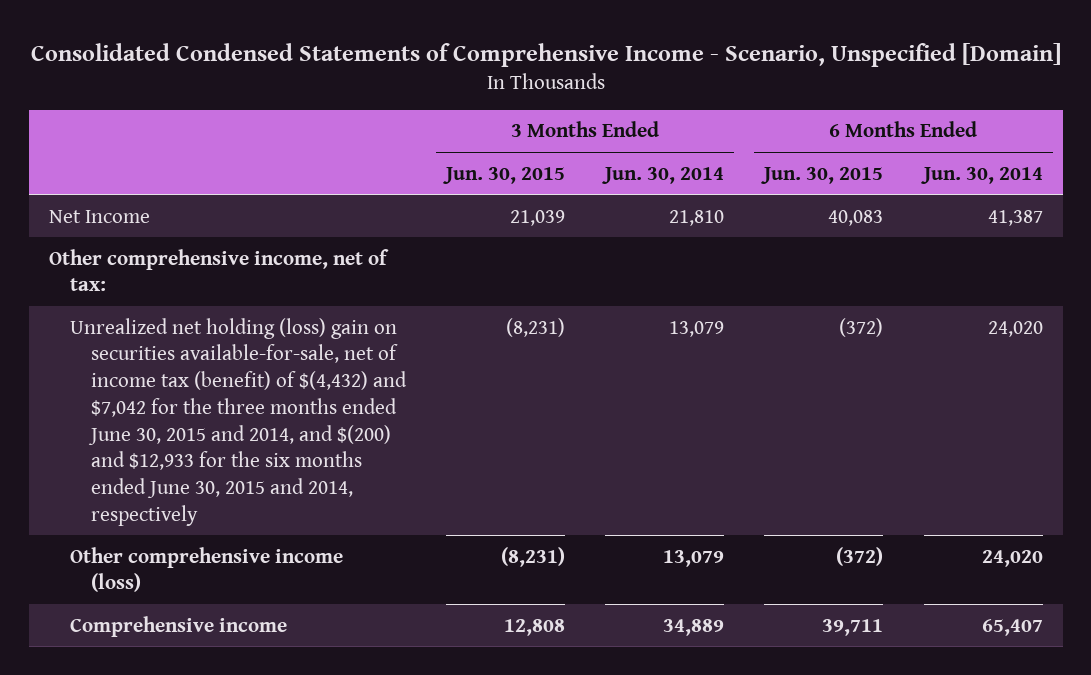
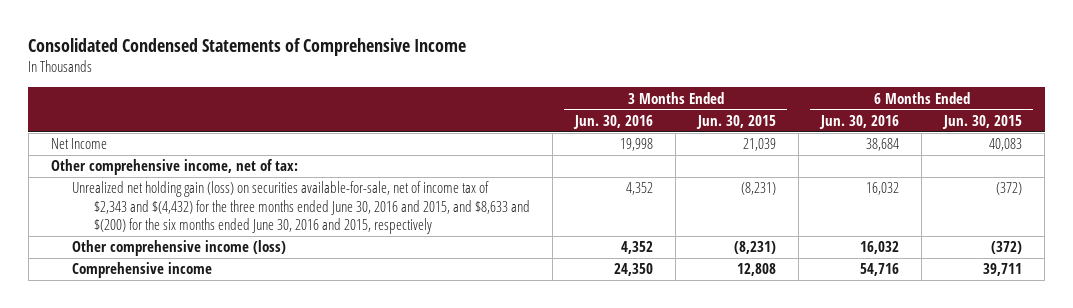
- Consolidated Condensed Statements of Comprehensive Income - Scenario, Unspecified [Domain]
+ Consolidated Condensed Statements of Comprehensive Income
- | 3 Months Ended Jun. 30, 2015 | 3 Months Ended Jun. 30, 2014 | 6 Months Ended Jun. 30, 2015 | 6 Months Ended Jun. 30, 2014
+ | 3 Months Ended Jun. 30, 2016 | 3 Months Ended Jun. 30, 2015 | 6 Months Ended Jun. 30, 2016 | 6 Months Ended Jun. 30, 2015
- Unrealized net holding (loss) gain on securities available-for-sale, net of income tax (benefit) of $(4,432) and $7,042 for the three months ended June 30, 2015 and 2014, and $(200) and $12,933 for the six months ended June 30, 2015 and 2014, respectively | (8,231) | 13,079 | (372) | 24,020
+ Unrealized net holding gain (loss) on securities available-for-sale, net of income tax of $2,343 and $(4,432) for the three months ended June 30, 2016 and 2015, and $8,633 and $(200) for the six months ended June 30, 2016 and 2015, respectively | 4,352 | (8,231) | 16,032 | (372)

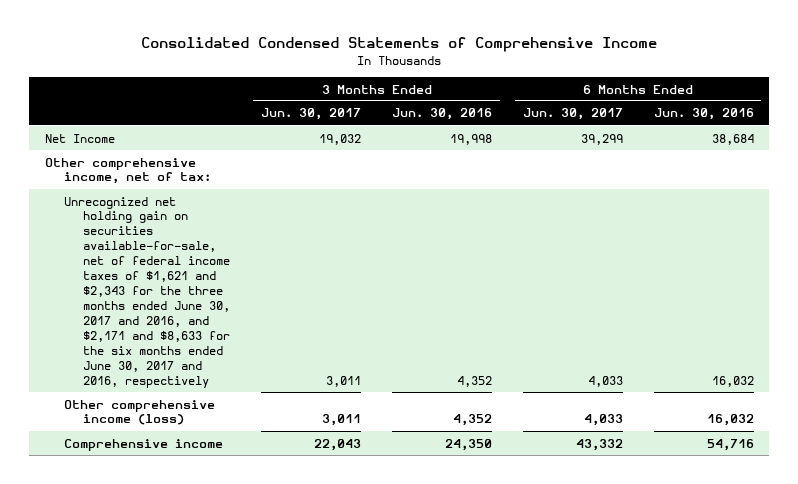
- | 3 Months Ended Jun. 30, 2016 | 3 Months Ended Jun. 30, 2015 | 6 Months Ended Jun. 30, 2016 | 6 Months Ended Jun. 30, 2015
+ | 3 Months Ended Jun. 30, 2017 | 3 Months Ended Jun. 30, 2016 | 6 Months Ended Jun. 30, 2017 | 6 Months Ended Jun. 30, 2016
- Unrealized net holding gain (loss) on securities available-for-sale, net of income tax of $2,343 and $(4,432) for the three months ended June 30, 2016 and 2015, and $8,633 and $(200) for the six months ended June 30, 2016 and 2015, respectively | 4,352 | (8,231) | 16,032 | (372)
+ Unrecognized net holding gain on securities available-for-sale, net of federal income taxes of $1,621 and $2,343 for the three months ended June 30, 2017 and 2016, and $2,171 and $8,633 for the six months ended June 30, 2017 and 2016, respectively | 3,011 | 4,352 | 4,033 | 16,032

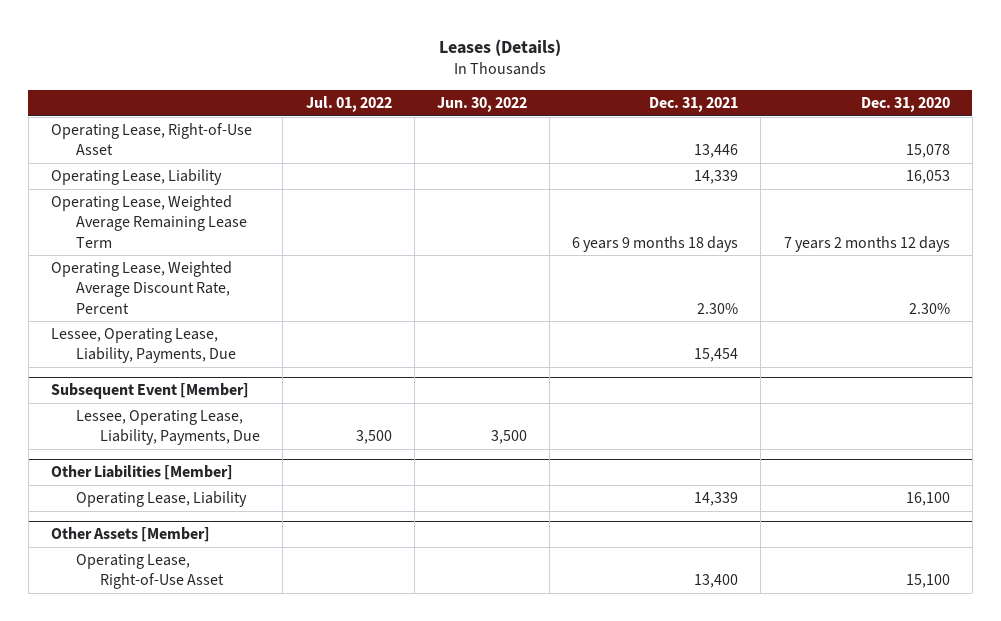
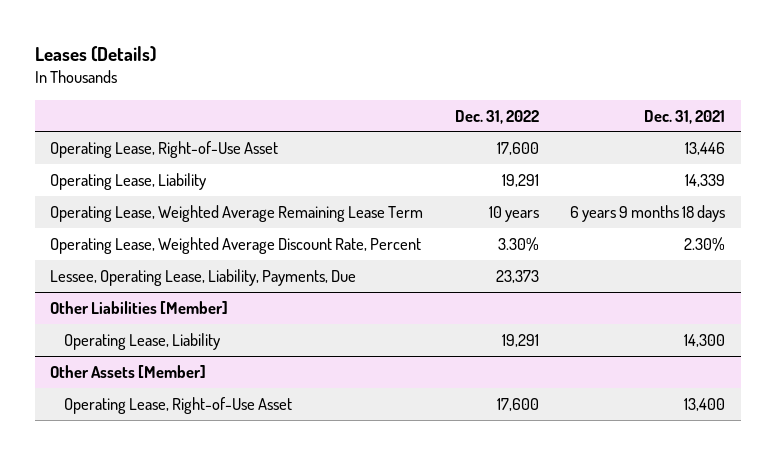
- | Jul. 01, 2022 | Jun. 30, 2022 | Dec. 31, 2021 | Dec. 31, 2020
+ | Dec. 31, 2022 | Dec. 31, 2021
- Lessee, Operating Lease, Liability, Payments, Due | | | 15,454 |
- Subsequent Event [Member]
@ Other Liabilities [Member]
- Operating Lease, Liability | | | 14,339 | 16,100
+ Operating Lease, Liability | 19,291 | 14,300

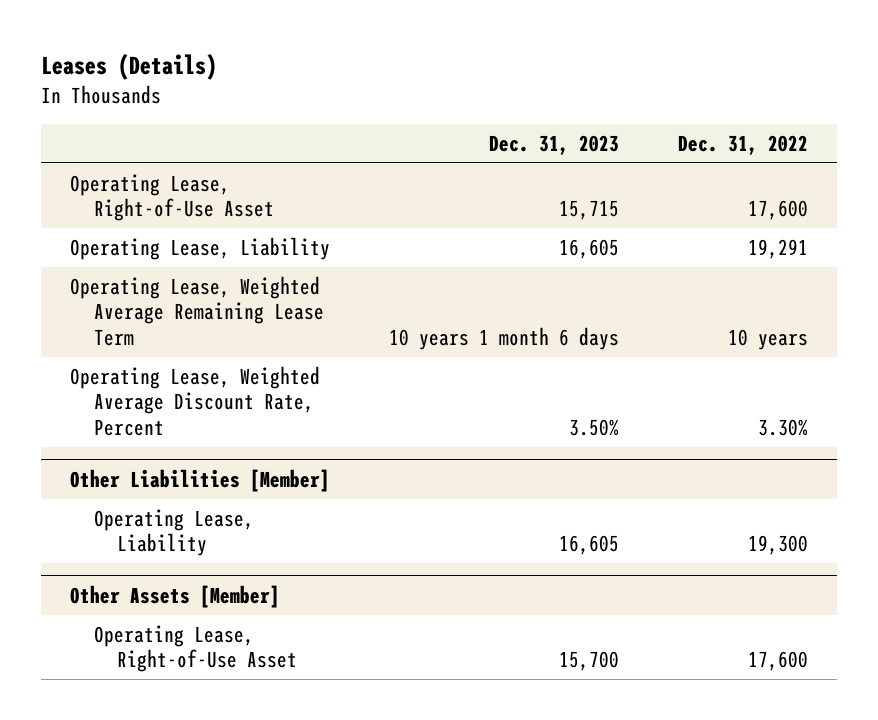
- | Dec. 31, 2022 | Dec. 31, 2021
+ | Dec. 31, 2023 | Dec. 31, 2022
- Lessee, Operating Lease, Liability, Payments, Due | 23,373 |
@ Other Liabilities [Member]
- Operating Lease, Liability | 19,291 | 14,300
+ Operating Lease, Liability | 16,605 | 19,300

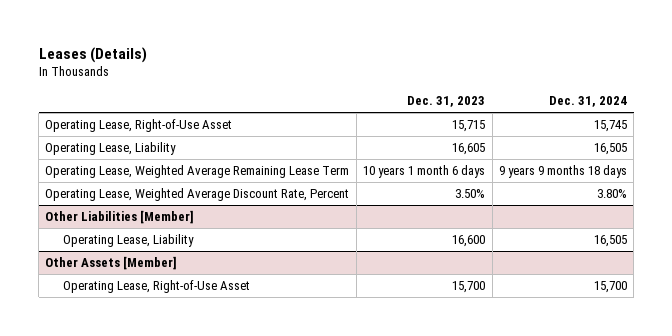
- | Dec. 31, 2023 | Dec. 31, 2022
+ | Dec. 31, 2023 | Dec. 31, 2024
@ Other Liabilities [Member]
- Operating Lease, Liability | 16,605 | 19,300
+ Operating Lease, Liability | 16,600 | 16,505

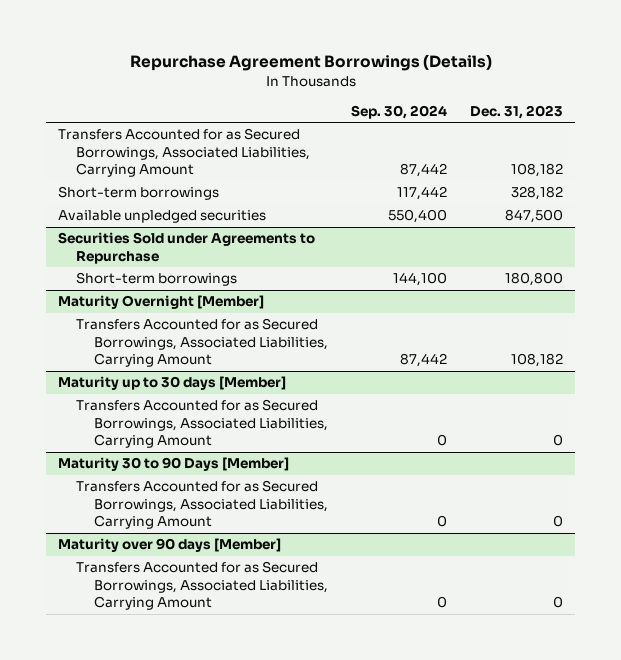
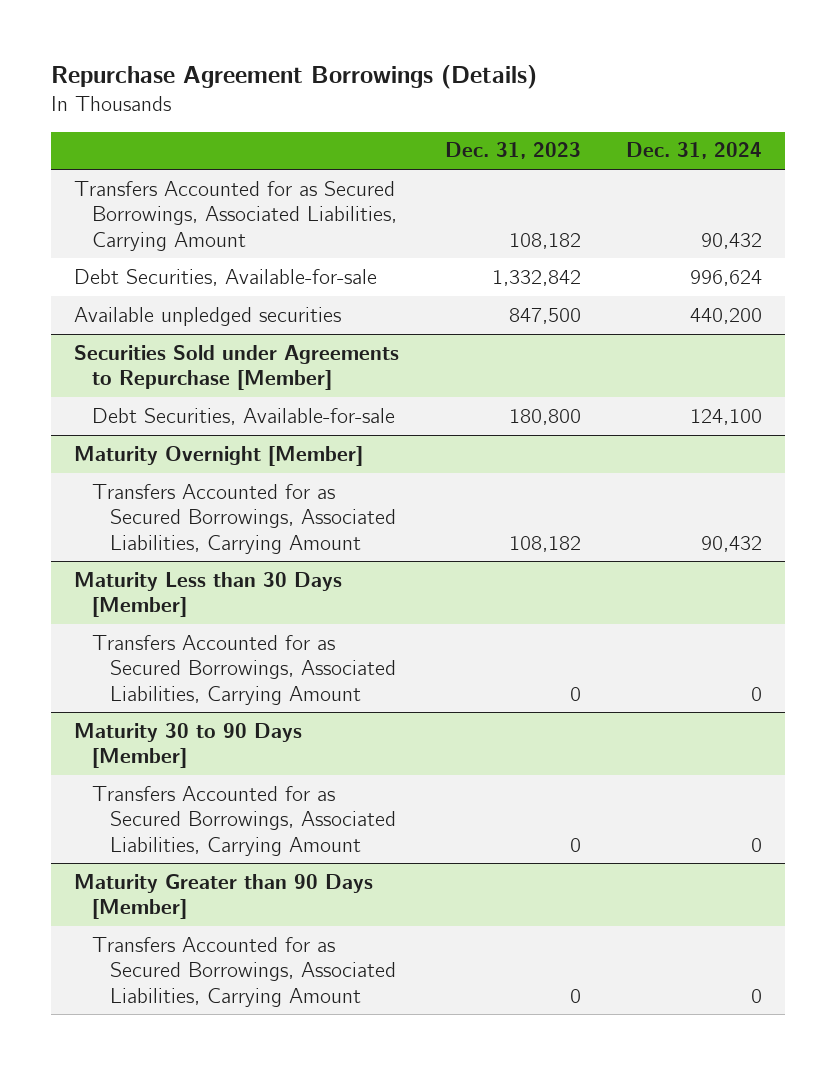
- | Sep. 30, 2024 | Dec. 31, 2023
+ | Dec. 31, 2023 | Dec. 31, 2024
- Short-term borrowings | 117,442 | 328,182
+ Debt Securities, Available-for-sale | 1,332,842 | 996,624
- Securities Sold under Agreements to Repurchase
- Short-term borrowings | 144,100 | 180,800
+ Securities Sold under Agreements to Repurchase [Member]
+ Debt Securities, Available-for-sale | 180,800 | 124,100
- Maturity up to 30 days [Member]
+ Maturity Less than 30 Days [Member]
- Maturity over 90 days [Member]
+ Maturity Greater than 90 Days [Member]

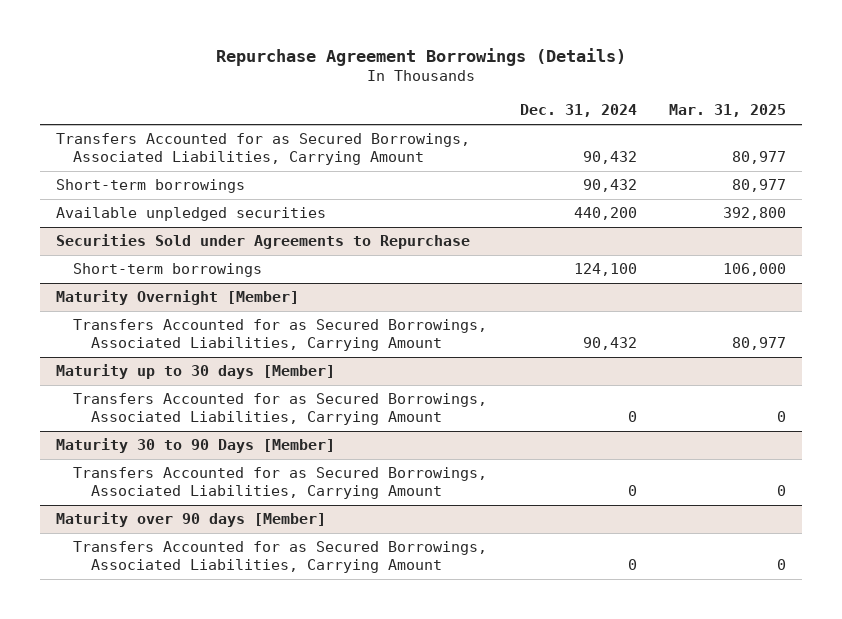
- | Dec. 31, 2023 | Dec. 31, 2024
+ | Dec. 31, 2024 | Mar. 31, 2025
- Debt Securities, Available-for-sale | 1,332,842 | 996,624
+ Short-term borrowings | 90,432 | 80,977
- Securities Sold under Agreements to Repurchase [Member]
- Debt Securities, Available-for-sale | 180,800 | 124,100
+ Securities Sold under Agreements to Repurchase
+ Short-term borrowings | 124,100 | 106,000
- Maturity Less than 30 Days [Member]
+ Maturity up to 30 days [Member]
- Maturity Greater than 90 Days [Member]
+ Maturity over 90 days [Member]

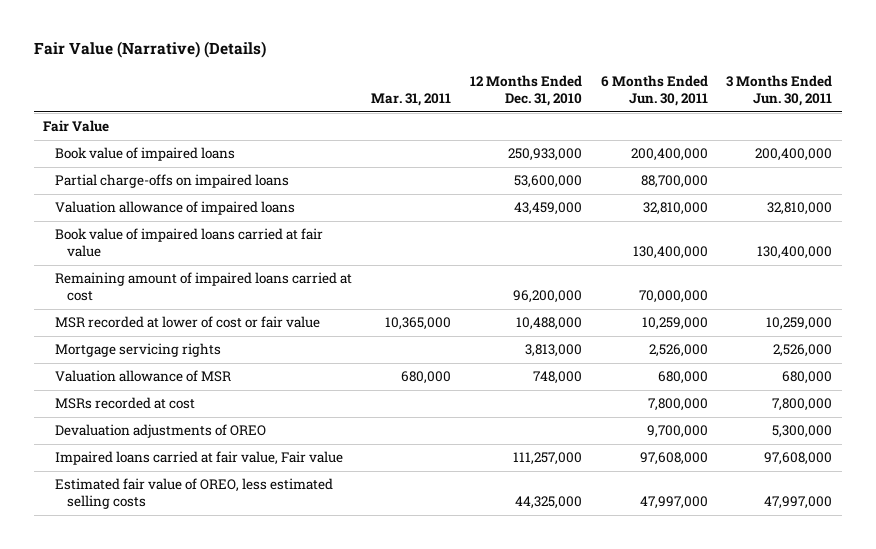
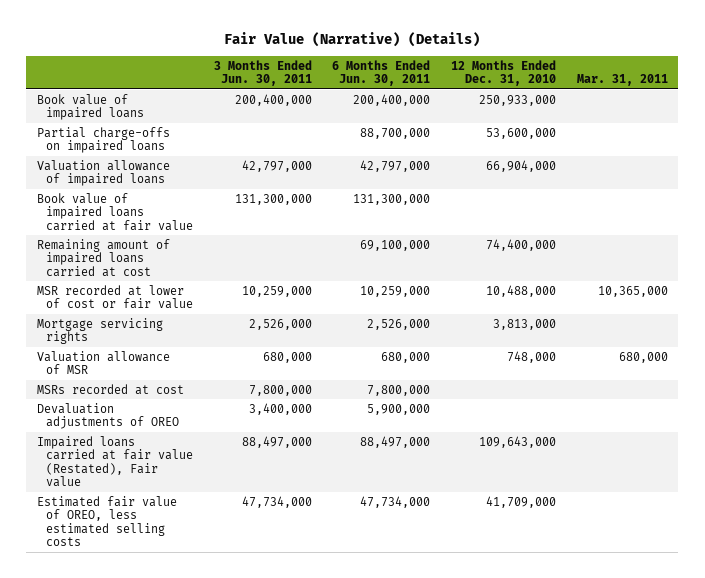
- | Mar. 31, 2011 | 12 Months Ended Dec. 31, 2010 | 6 Months Ended Jun. 30, 2011 | 3 Months Ended Jun. 30, 2011
+ | 3 Months Ended Jun. 30, 2011 | 6 Months Ended Jun. 30, 2011 | 12 Months Ended Dec. 31, 2010 | Mar. 31, 2011
- Fair Value
- Valuation allowance of impaired loans | | 43,459,000 | 32,810,000 | 32,810,000
- Book value of impaired loans carried at fair value | | | 130,400,000 | 130,400,000
- Remaining amount of impaired loans carried at cost | | 96,200,000 | 70,000,000 |
+ Valuation allowance of impaired loans | 42,797,000 | 42,797,000 | 66,904,000 |
+ Book value of impaired loans carried at fair value | 131,300,000 | 131,300,000 | |
+ Remaining amount of impaired loans carried at cost | | 69,100,000 | 74,400,000 |
- Devaluation adjustments of OREO | | | 9,700,000 | 5,300,000
- Impaired loans carried at fair value, Fair value | | 111,257,000 | 97,608,000 | 97,608,000
- Estimated fair value of OREO, less estimated selling costs | | 44,325,000 | 47,997,000 | 47,997,000
+ Devaluation adjustments of OREO | 3,400,000 | 5,900,000 | |
+ Impaired loans carried at fair value (Restated), Fair value | 88,497,000 | 88,497,000 | 109,643,000 |
+ Estimated fair value of OREO, less estimated selling costs | 47,734,000 | 47,734,000 | 41,709,000 |

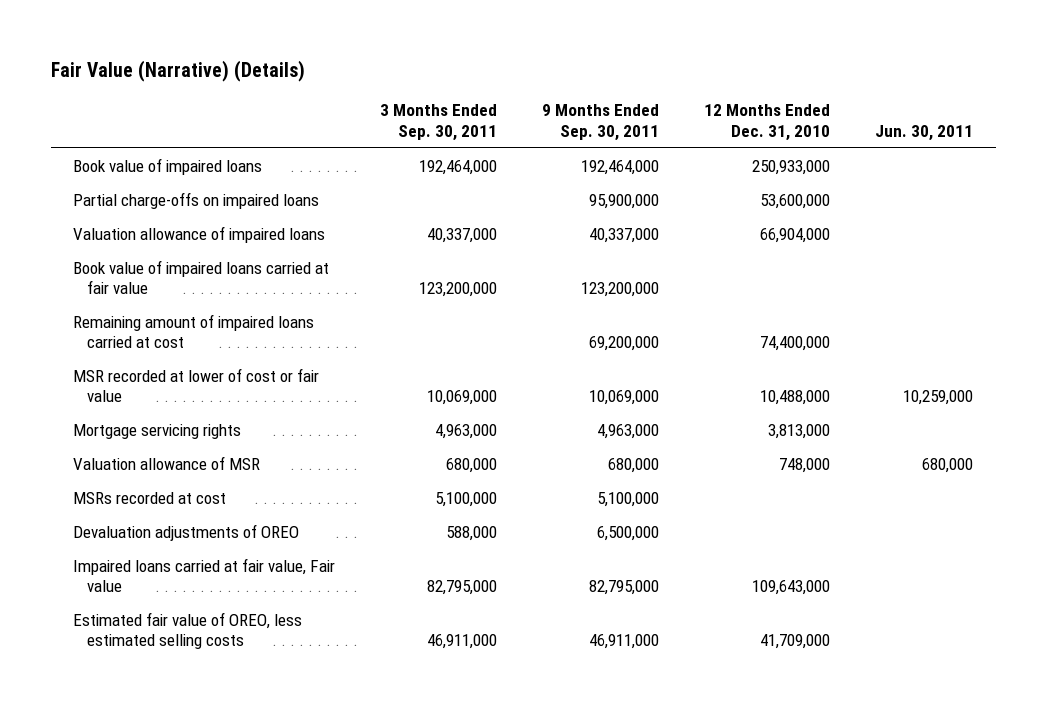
- | 3 Months Ended Jun. 30, 2011 | 6 Months Ended Jun. 30, 2011 | 12 Months Ended Dec. 31, 2010 | Mar. 31, 2011
+ | 3 Months Ended Sep. 30, 2011 | 9 Months Ended Sep. 30, 2011 | 12 Months Ended Dec. 31, 2010 | Jun. 30, 2011
- Impaired loans carried at fair value (Restated), Fair value | 88,497,000 | 88,497,000 | 109,643,000 |
+ Impaired loans carried at fair value, Fair value | 82,795,000 | 82,795,000 | 109,643,000 |

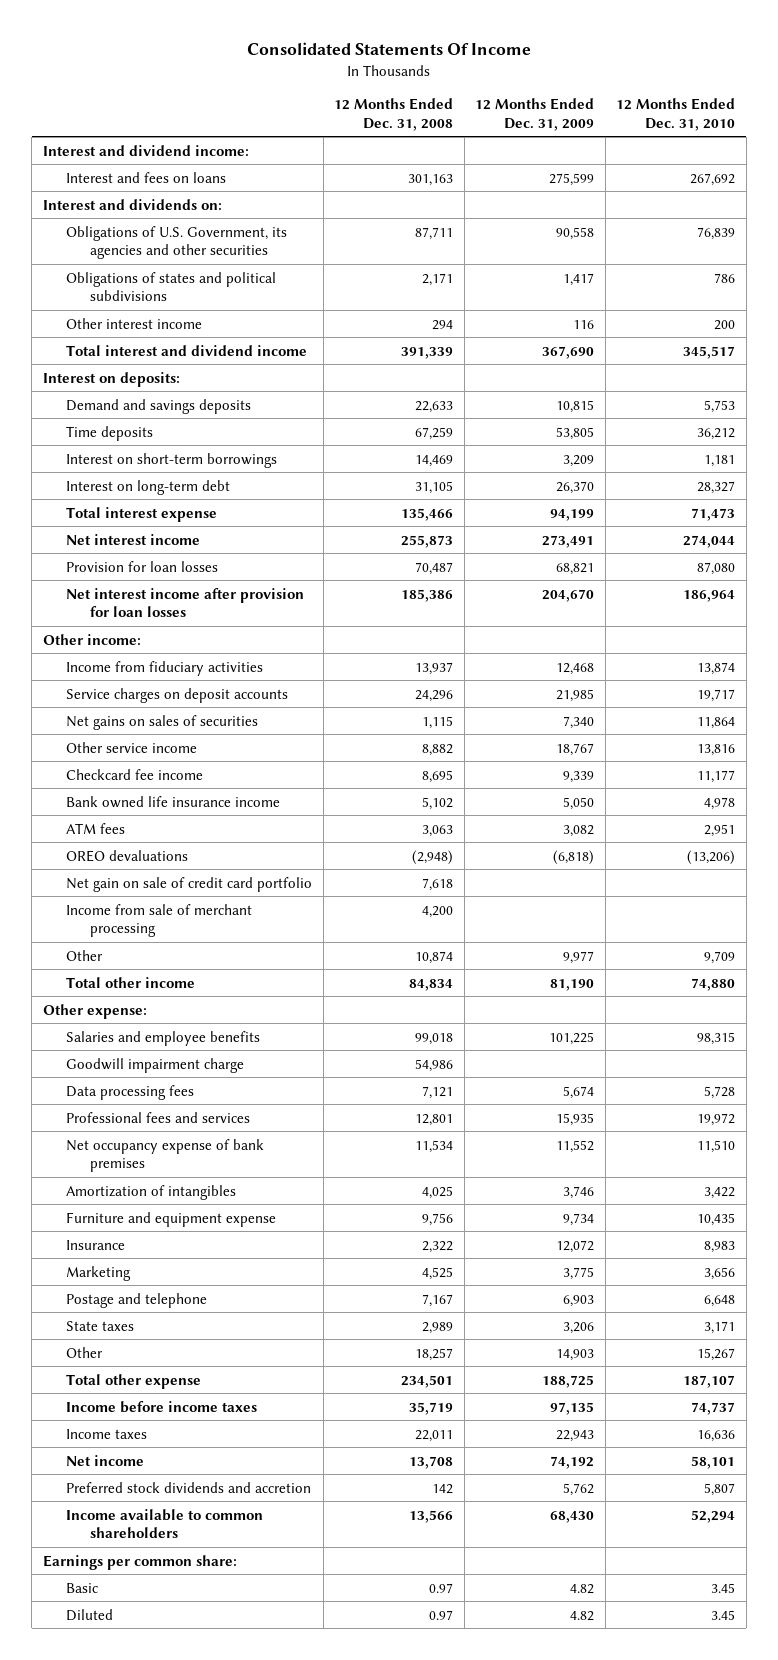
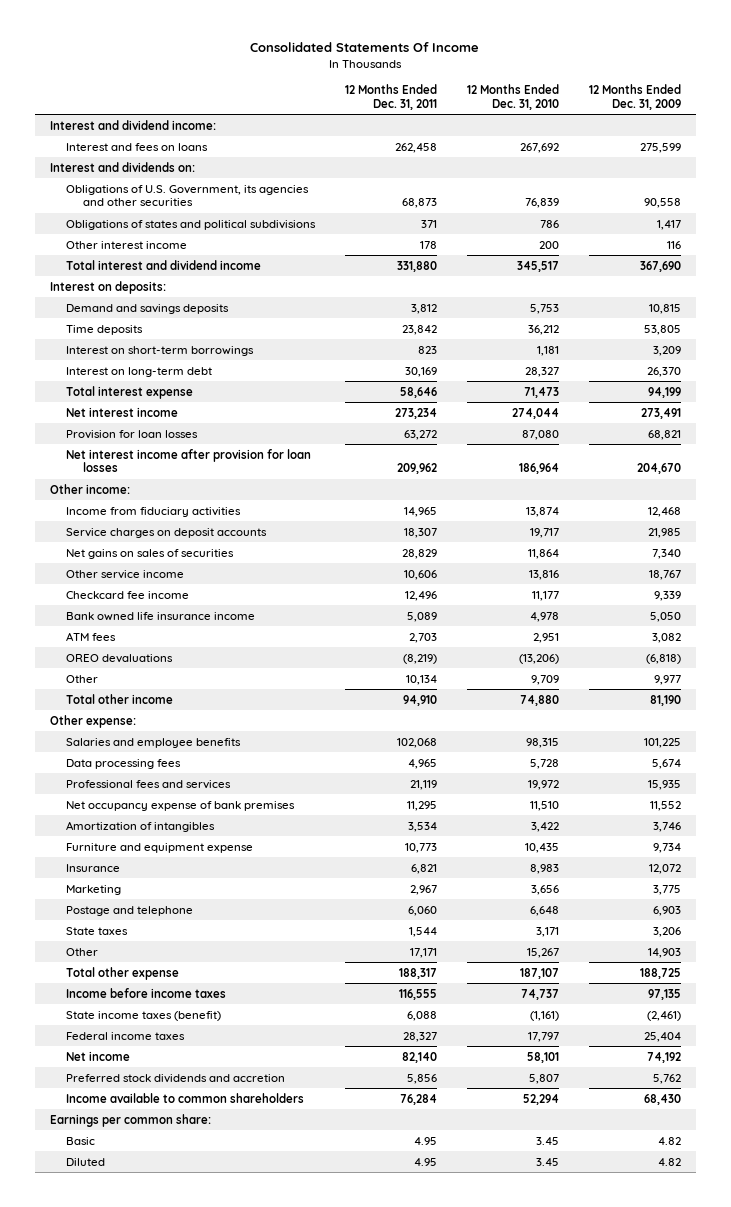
- | 12 Months Ended Dec. 31, 2008 | 12 Months Ended Dec. 31, 2009 | 12 Months Ended Dec. 31, 2010
+ | 12 Months Ended Dec. 31, 2011 | 12 Months Ended Dec. 31, 2010 | 12 Months Ended Dec. 31, 2009
- Net gain on sale of credit card portfolio | 7,618 | |
- Income from sale of merchant processing | 4,200 | |
- Goodwill impairment charge | 54,986 | |
- Income taxes | 22,011 | 22,943 | 16,636
+ State income taxes (benefit) | 6,088 | (1,161) | (2,461)
+ Federal income taxes | 28,327 | 17,797 | 25,404

